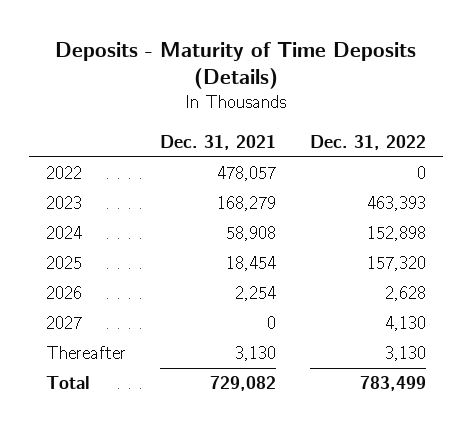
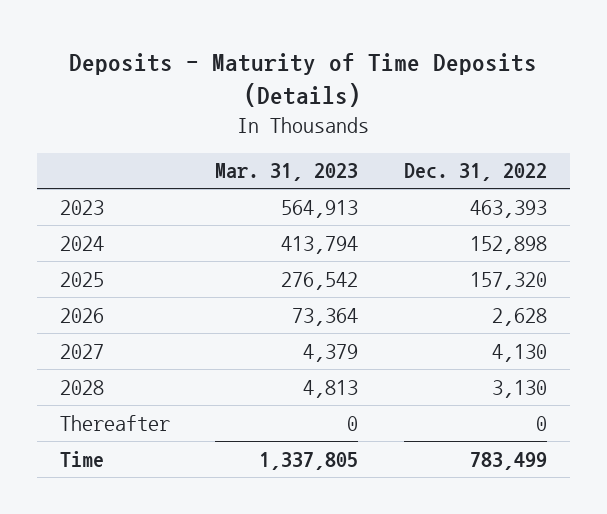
- | Dec. 31, 2021 | Dec. 31, 2022
+ | Mar. 31, 2023 | Dec. 31, 2022
- 2022 | 478,057 | 0
- Thereafter | 3,130 | 3,130
- Total | 729,082 | 783,499
+ 2028 | 4,813 | 3,130
+ Thereafter | 0 | 0
+ Time | 1,337,805 | 783,499

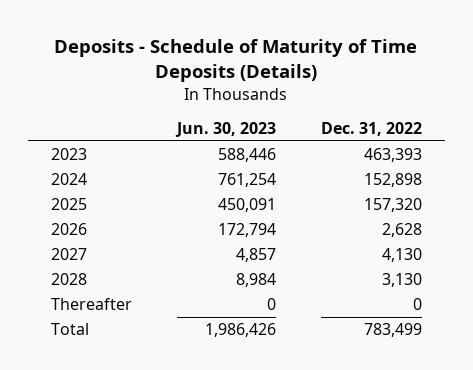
- Deposits - Maturity of Time Deposits (Details)
+ Deposits - Schedule of Maturity of Time Deposits (Details)
- | Mar. 31, 2023 | Dec. 31, 2022
+ | Jun. 30, 2023 | Dec. 31, 2022
- Time | 1,337,805 | 783,499
+ Total | 1,986,426 | 783,499

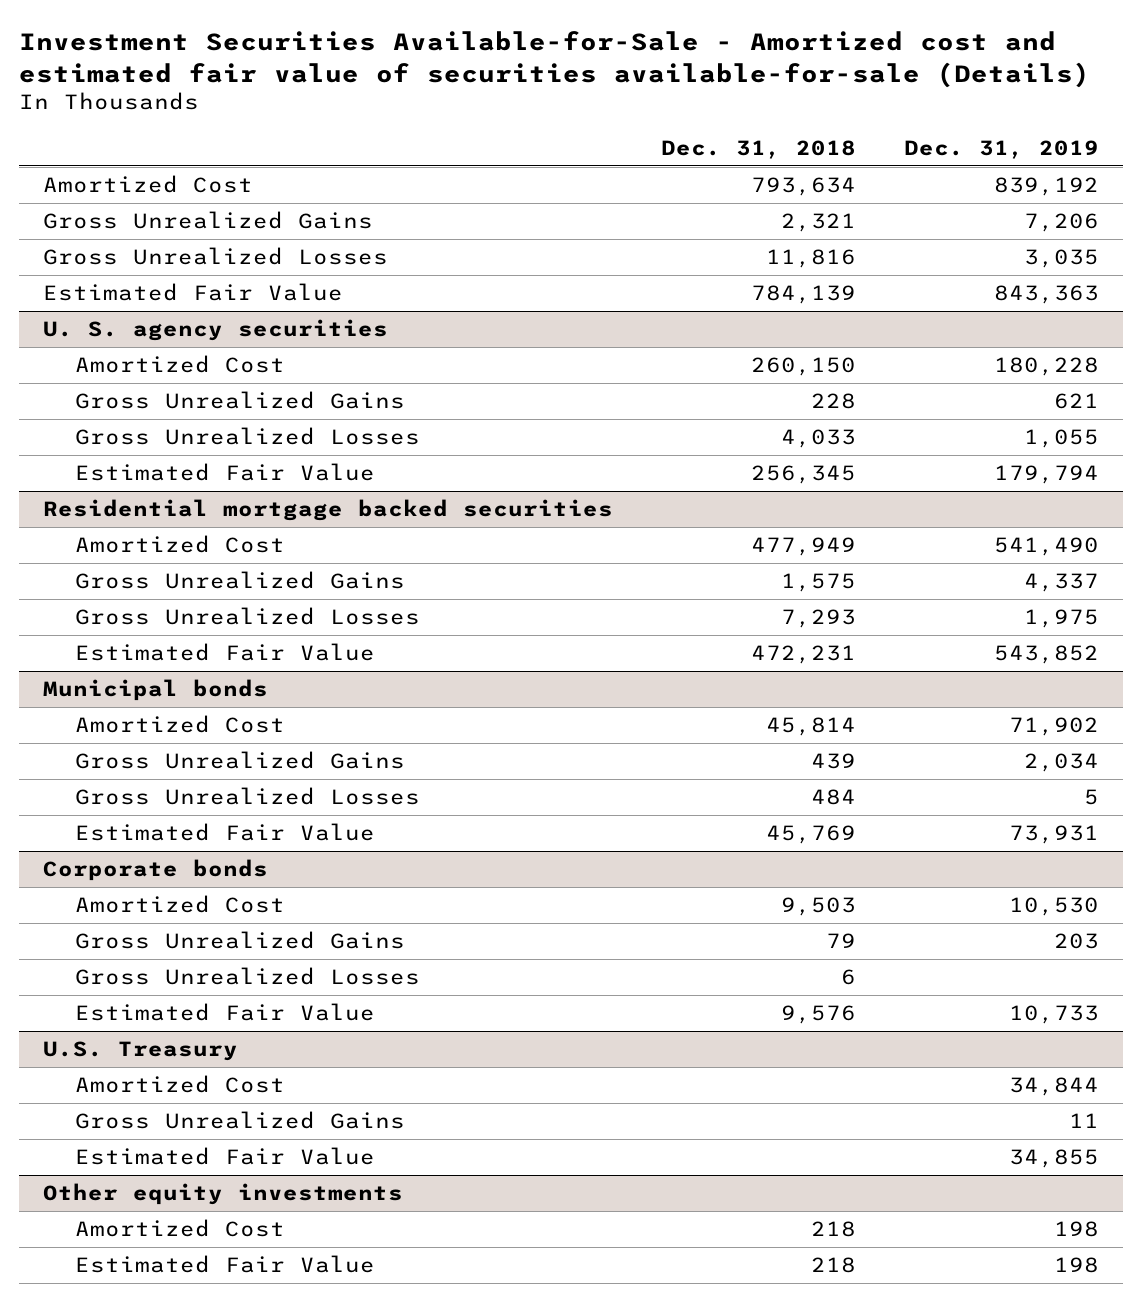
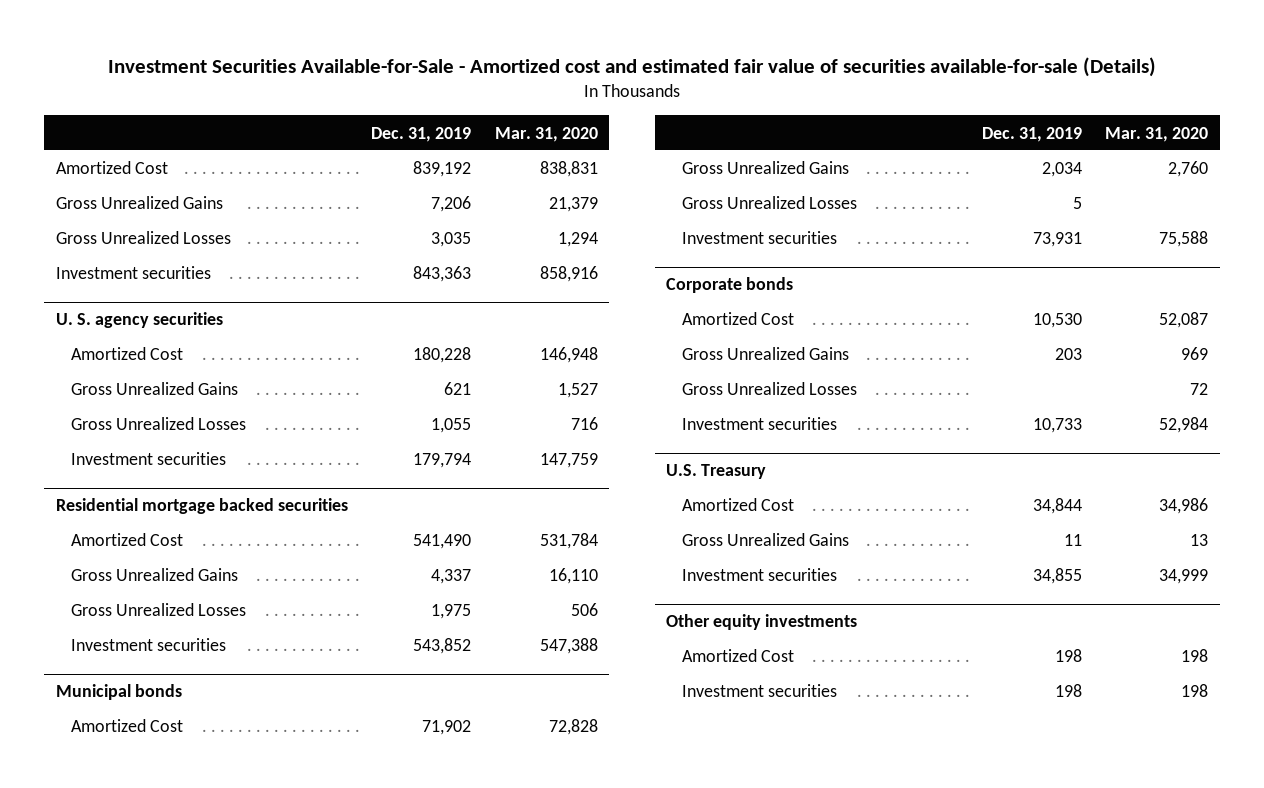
- | Dec. 31, 2018 | Dec. 31, 2019
+ | Dec. 31, 2019 | Mar. 31, 2020
- Estimated Fair Value | 784,139 | 843,363
+ Investment securities | 843,363 | 858,916
@ U. S. agency securities
- Estimated Fair Value | 256,345 | 179,794
+ Investment securities | 179,794 | 147,759
@ Residential mortgage backed securities
- Estimated Fair Value | 472,231 | 543,852
+ Investment securities | 543,852 | 547,388
@ Municipal bonds
- Estimated Fair Value | 45,769 | 73,931
+ Investment securities | 73,931 | 75,588
@ Corporate bonds
- Estimated Fair Value | 9,576 | 10,733
+ Investment securities | 10,733 | 52,984
@ U.S. Treasury
- Estimated Fair Value | | 34,855
+ Investment securities | 34,855 | 34,999
@ Other equity investments
- Estimated Fair Value | 218 | 198
+ Investment securities | 198 | 198

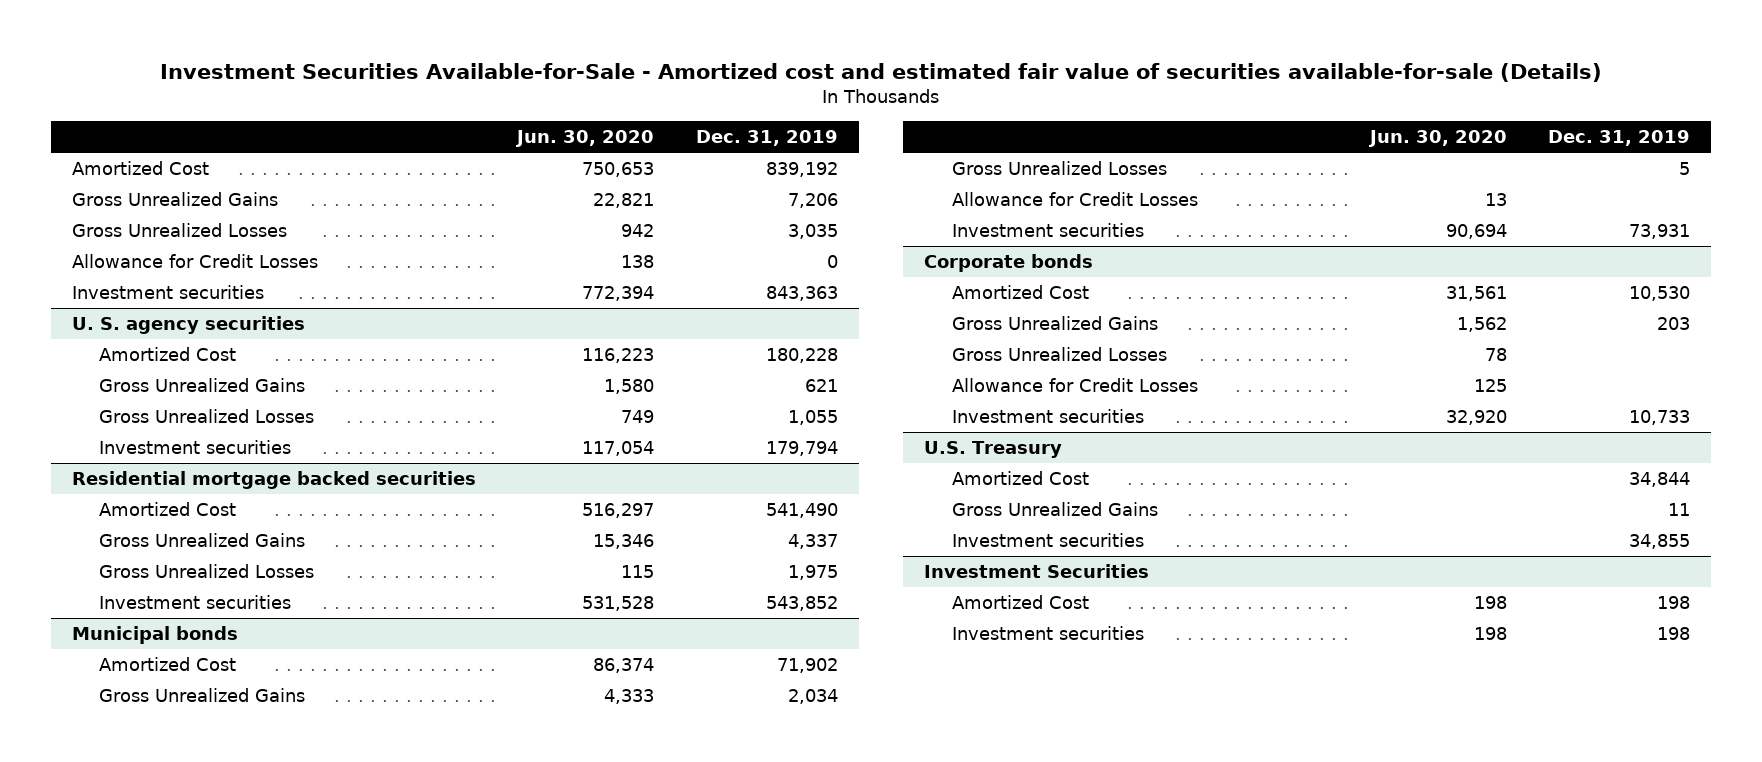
- | Dec. 31, 2019 | Mar. 31, 2020
+ | Jun. 30, 2020 | Dec. 31, 2019
+ Allowance for Credit Losses | 138 | 0
@ Municipal bonds
+ Allowance for Credit Losses | 13 |
@ Corporate bonds
+ Allowance for Credit Losses | 125 |
- Other equity investments
+ Investment Securities

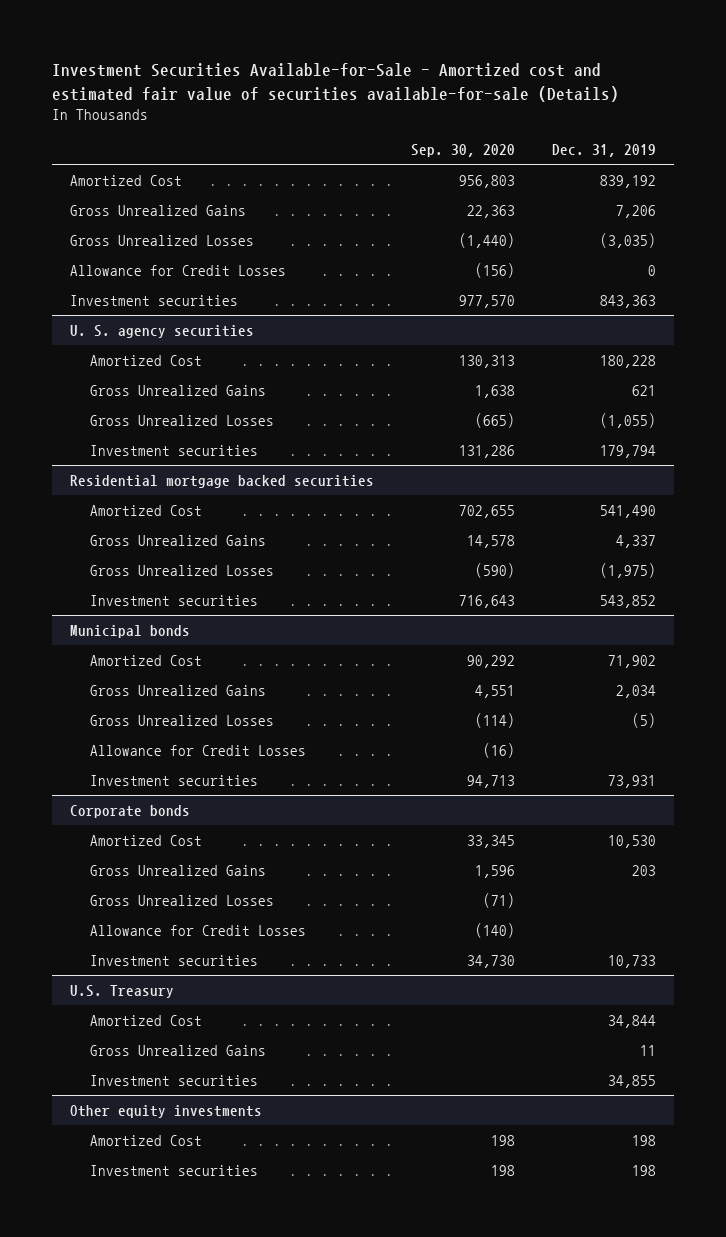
- | Jun. 30, 2020 | Dec. 31, 2019
+ | Sep. 30, 2020 | Dec. 31, 2019
- Gross Unrealized Losses | 942 | 3,035
+ Gross Unrealized Losses | (1,440) | (3,035)
@ U. S. agency securities
- Gross Unrealized Losses | 749 | 1,055
+ Gross Unrealized Losses | (665) | (1,055)
@ Residential mortgage backed securities
- Gross Unrealized Losses | 115 | 1,975
+ Gross Unrealized Losses | (590) | (1,975)
@ Municipal bonds
- Gross Unrealized Losses | | 5
+ Gross Unrealized Losses | (114) | (5)
- Investment Securities
+ Other equity investments

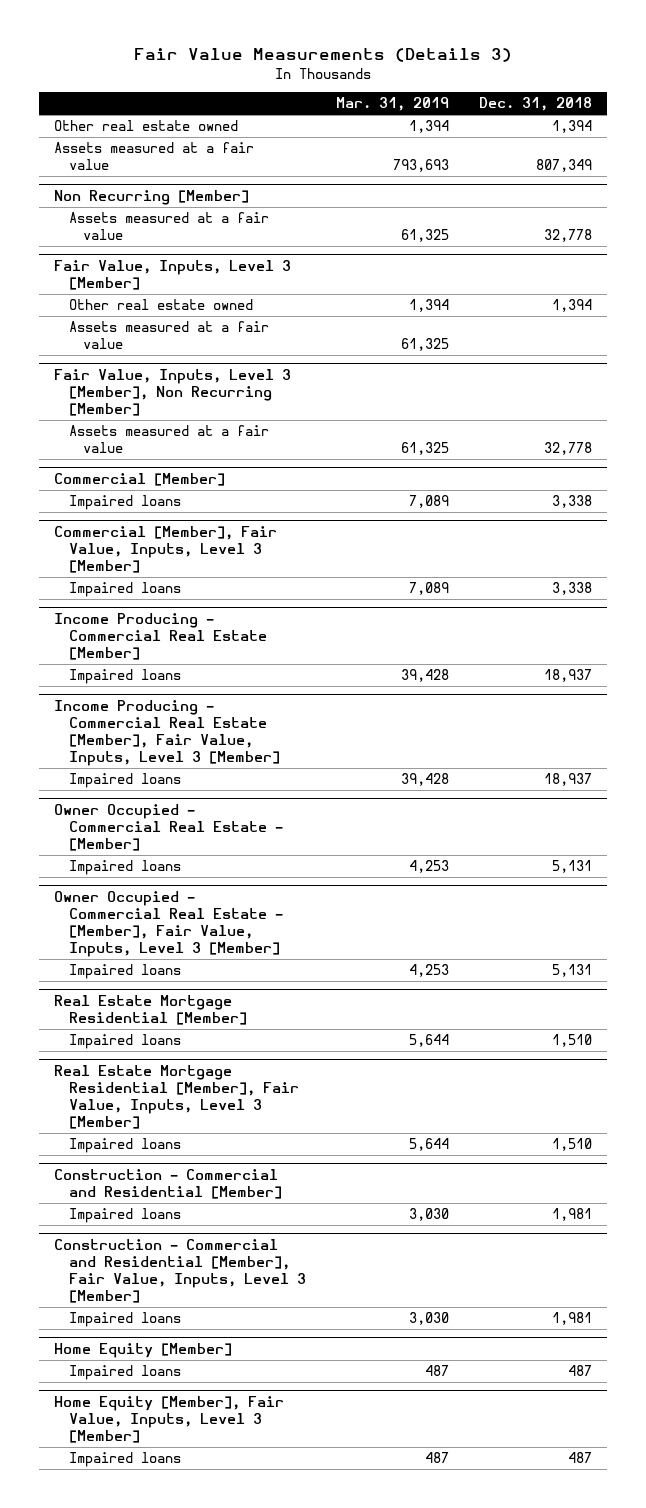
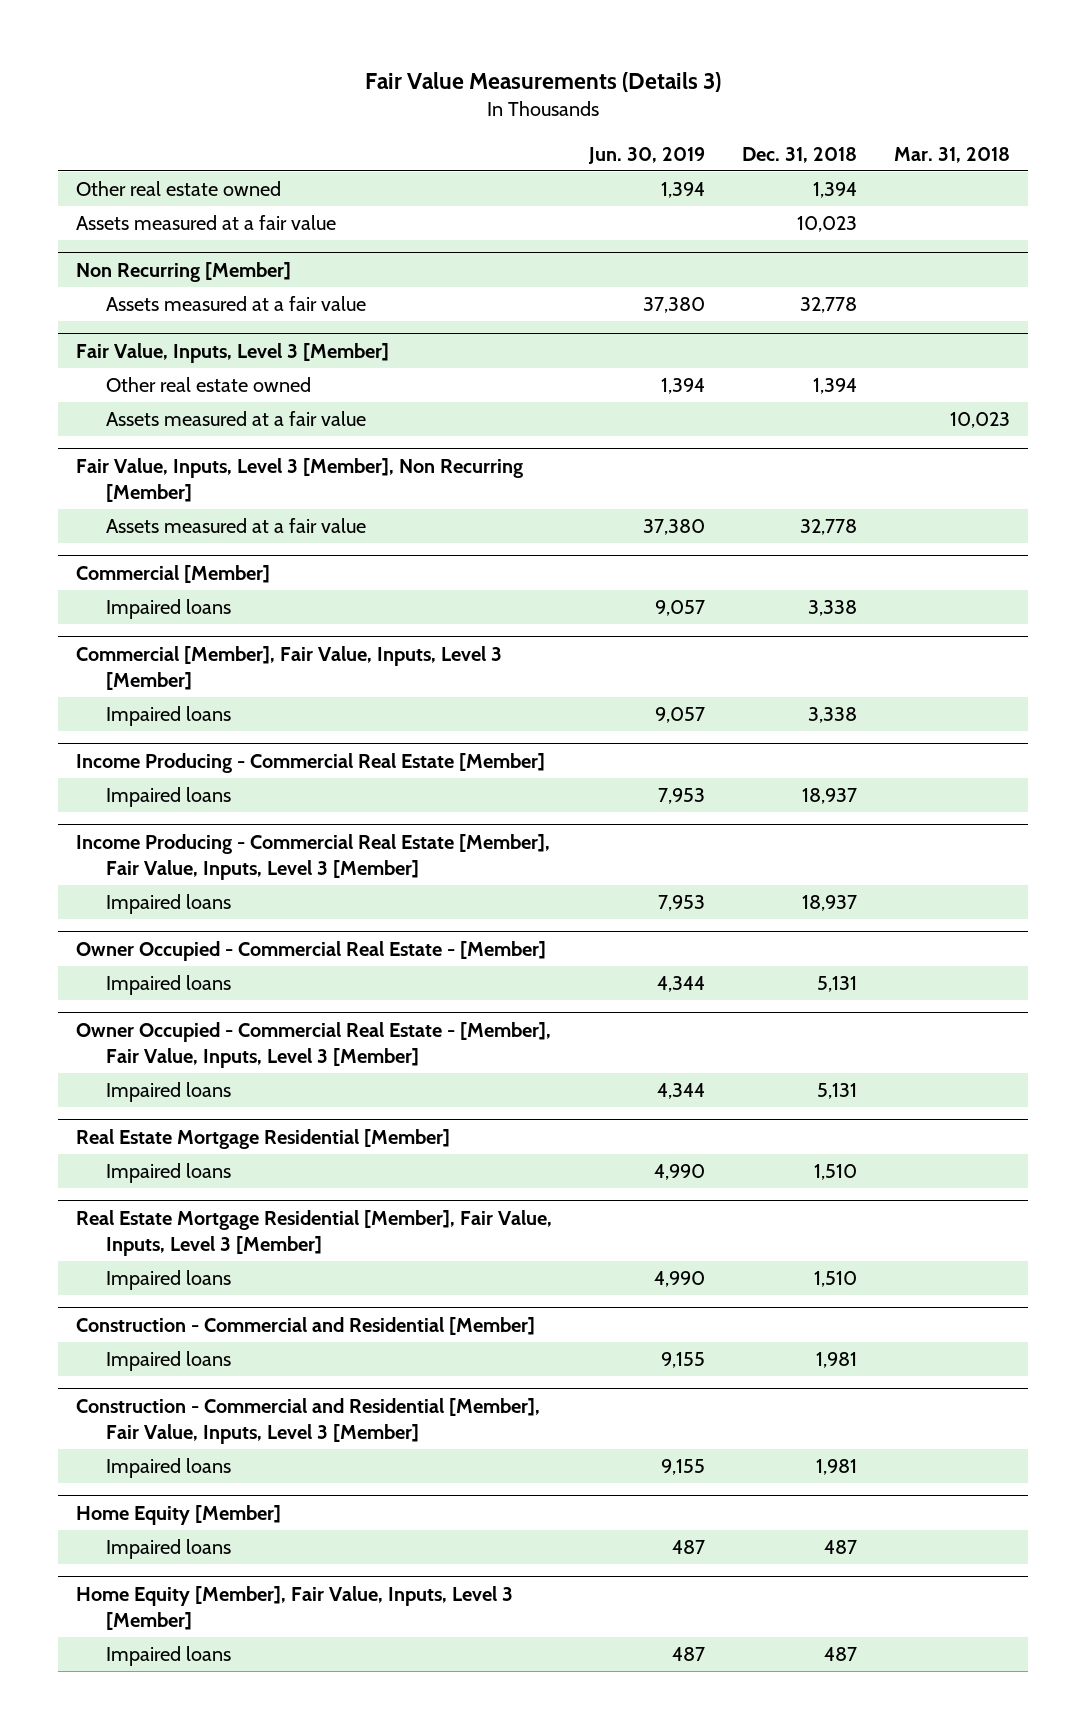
- | Mar. 31, 2019 | Dec. 31, 2018
+ | Jun. 30, 2019 | Dec. 31, 2018 | Mar. 31, 2018
- Assets measured at a fair value | 793,693 | 807,349
+ Assets measured at a fair value | | 10,023 |

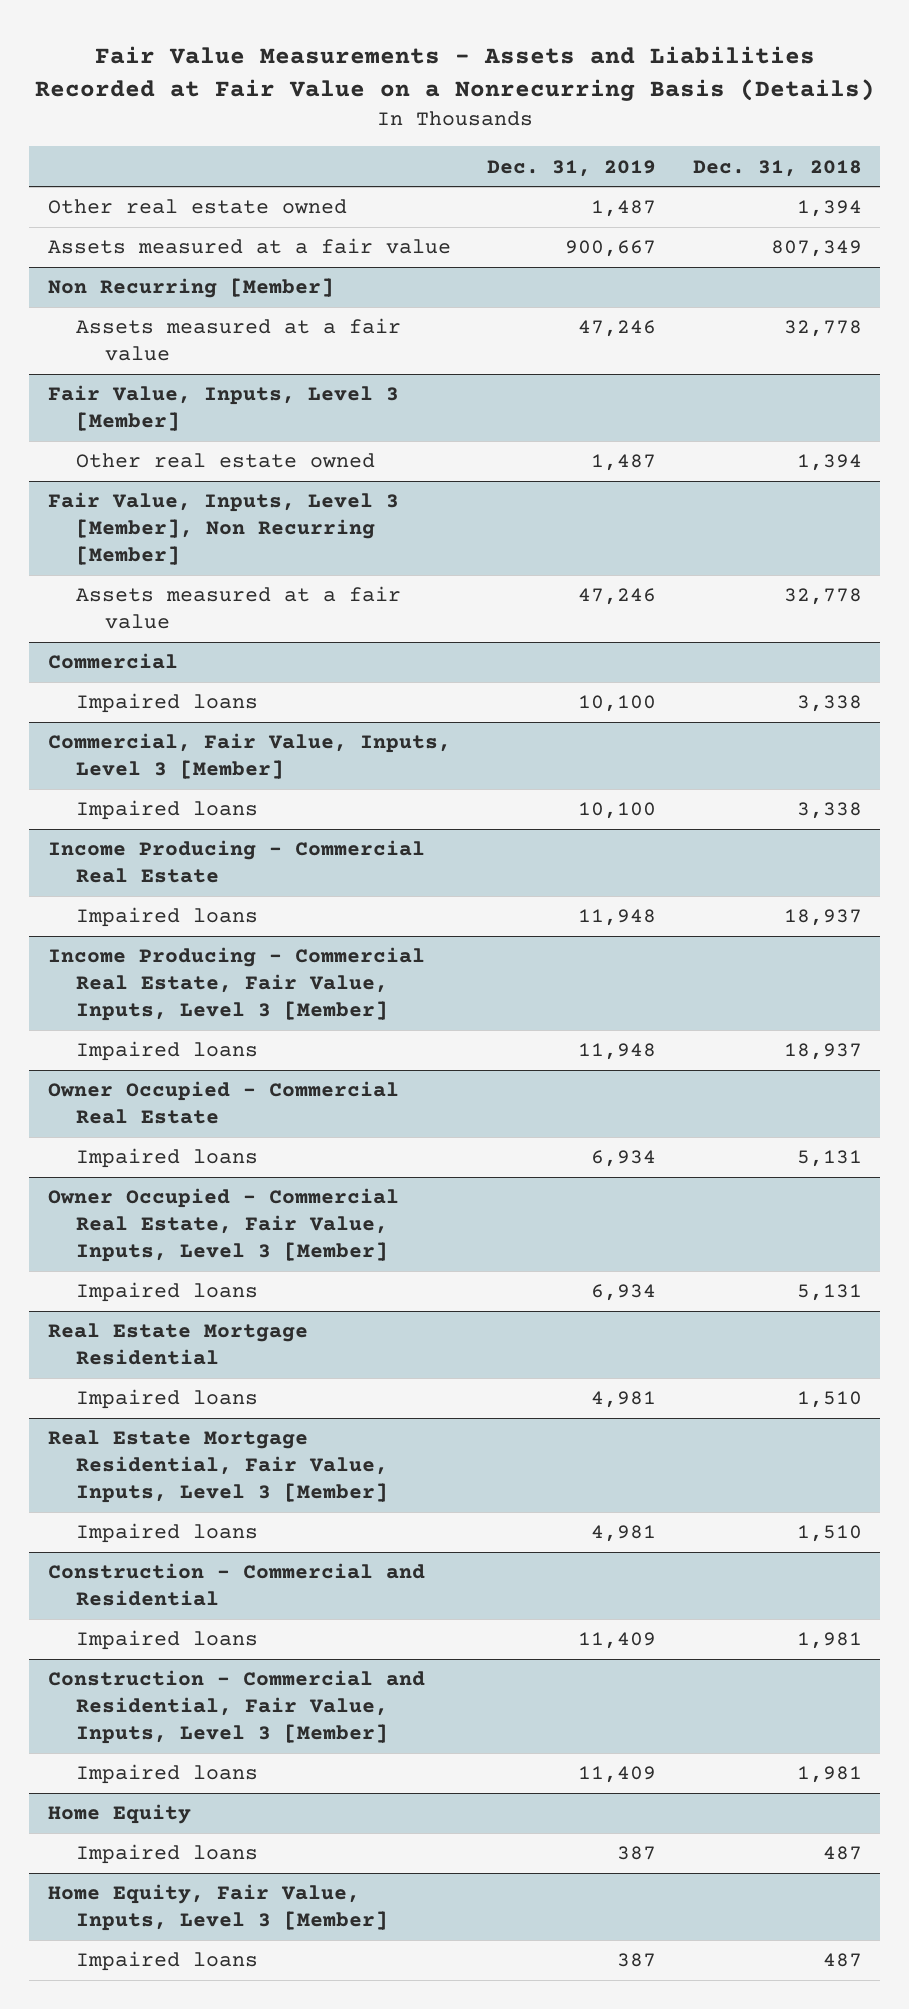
- Fair Value Measurements (Details 3)
+ Fair Value Measurements - Assets and Liabilities Recorded at Fair Value on a Nonrecurring Basis (Details)
- | Jun. 30, 2019 | Dec. 31, 2018 | Mar. 31, 2018
+ | Dec. 31, 2019 | Dec. 31, 2018
- Assets measured at a fair value | | 10,023 |
+ Assets measured at a fair value | 900,667 | 807,349
@ Fair Value, Inputs, Level 3 [Member]
- Assets measured at a fair value | | | 10,023
- Commercial [Member]
+ Commercial
- Commercial [Member], Fair Value, Inputs, Level 3 [Member]
+ Commercial, Fair Value, Inputs, Level 3 [Member]
- Income Producing - Commercial Real Estate [Member]
+ Income Producing - Commercial Real Estate
- Income Producing - Commercial Real Estate [Member], Fair Value, Inputs, Level 3 [Member]
+ Income Producing - Commercial Real Estate, Fair Value, Inputs, Level 3 [Member]
- Owner Occupied - Commercial Real Estate - [Member]
+ Owner Occupied - Commercial Real Estate
- Owner Occupied - Commercial Real Estate - [Member], Fair Value, Inputs, Level 3 [Member]
+ Owner Occupied - Commercial Real Estate, Fair Value, Inputs, Level 3 [Member]
- Real Estate Mortgage Residential [Member]
+ Real Estate Mortgage Residential
- Real Estate Mortgage Residential [Member], Fair Value, Inputs, Level 3 [Member]
+ Real Estate Mortgage Residential, Fair Value, Inputs, Level 3 [Member]
- Construction - Commercial and Residential [Member]
+ Construction - Commercial and Residential
- Construction - Commercial and Residential [Member], Fair Value, Inputs, Level 3 [Member]
+ Construction - Commercial and Residential, Fair Value, Inputs, Level 3 [Member]
- Home Equity [Member]
+ Home Equity
- Home Equity [Member], Fair Value, Inputs, Level 3 [Member]
+ Home Equity, Fair Value, Inputs, Level 3 [Member]

